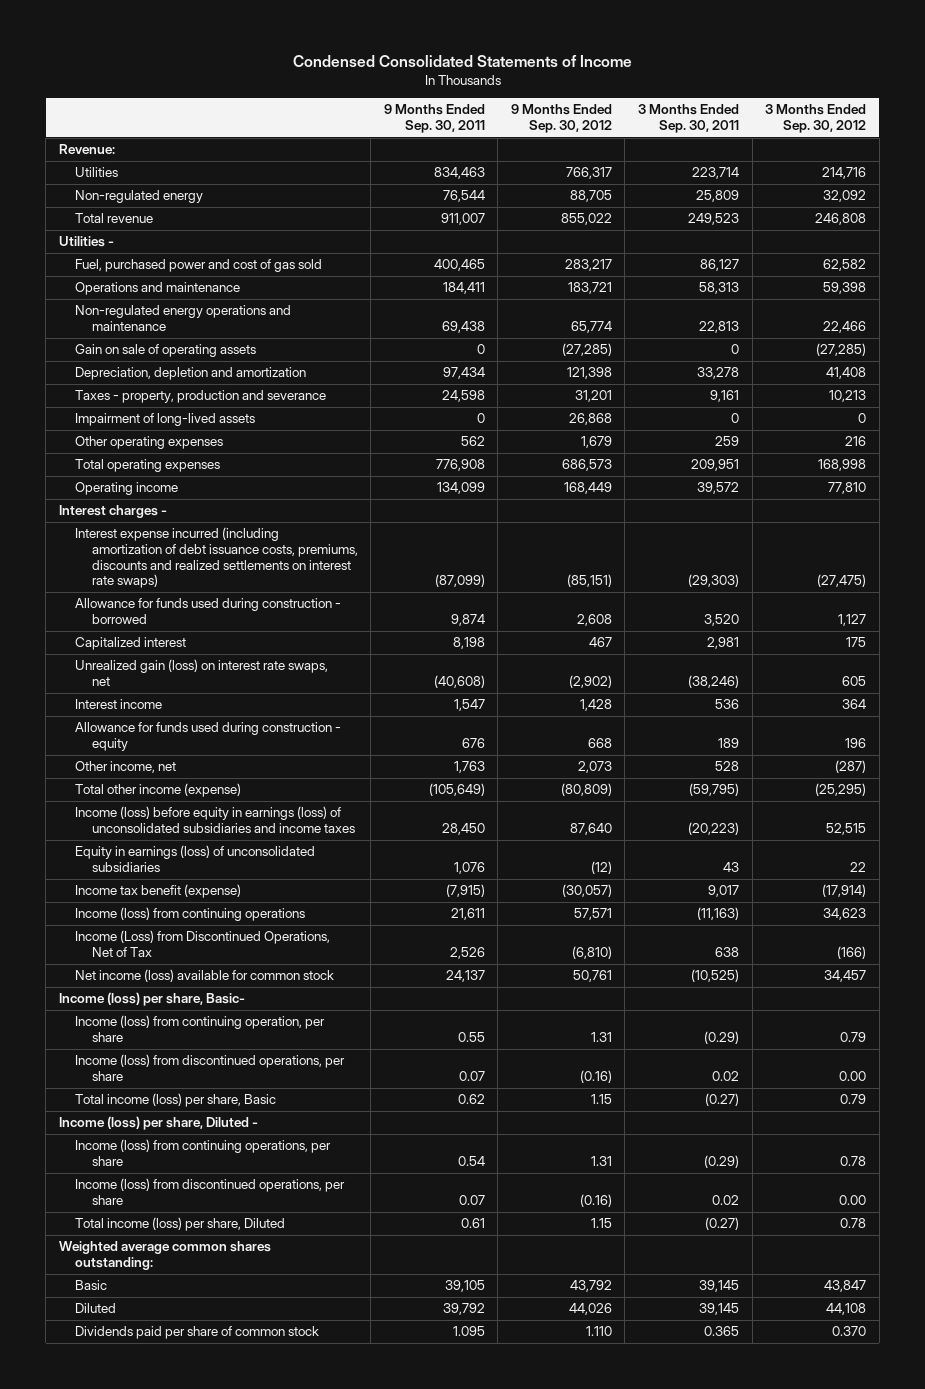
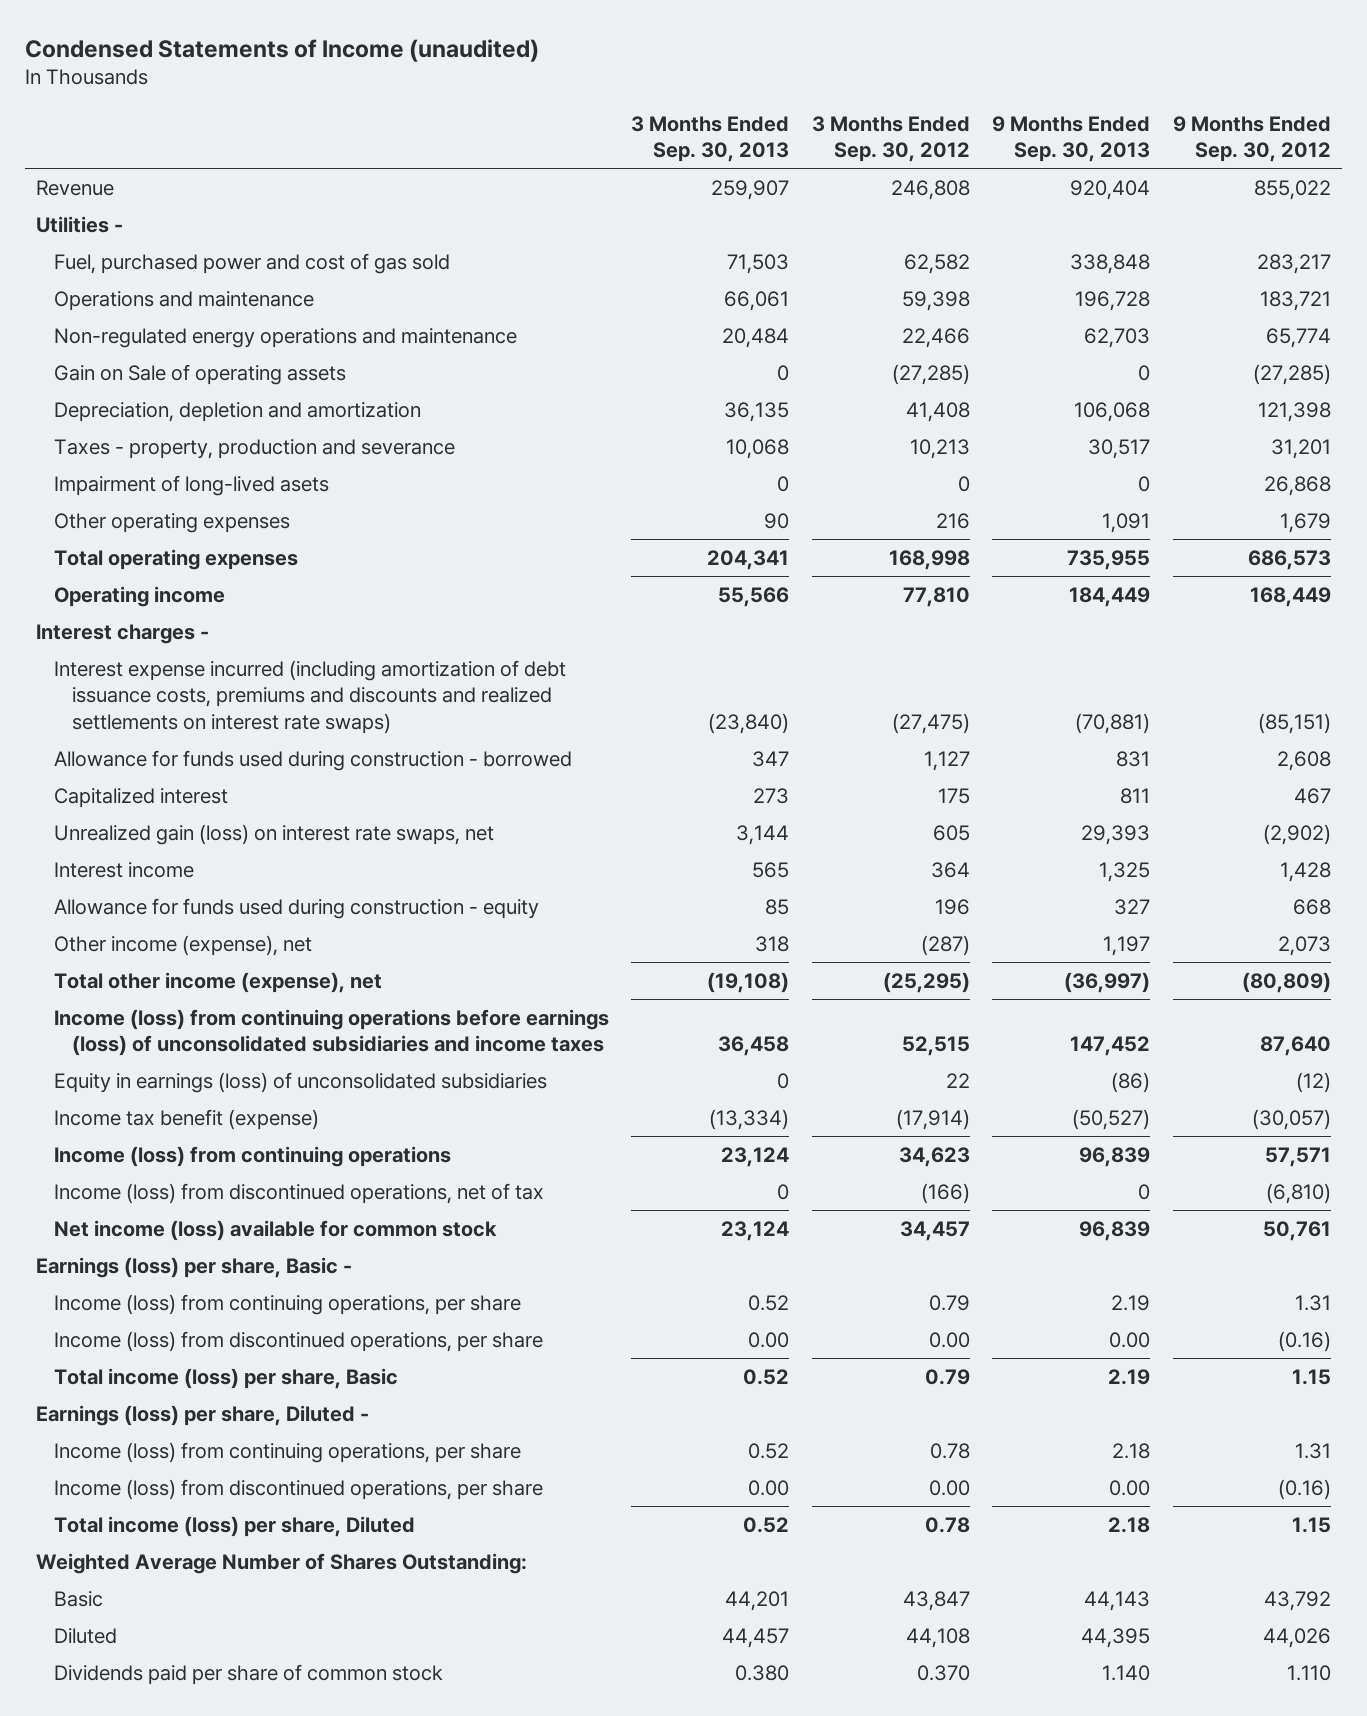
- Condensed Consolidated Statements of Income
+ Condensed Statements of Income (unaudited)
- | 9 Months Ended Sep. 30, 2011 | 9 Months Ended Sep. 30, 2012 | 3 Months Ended Sep. 30, 2011 | 3 Months Ended Sep. 30, 2012
+ | 3 Months Ended Sep. 30, 2013 | 3 Months Ended Sep. 30, 2012 | 9 Months Ended Sep. 30, 2013 | 9 Months Ended Sep. 30, 2012
- Revenue:
- Utilities | 834,463 | 766,317 | 223,714 | 214,716
- Non-regulated energy | 76,544 | 88,705 | 25,809 | 32,092
- Total revenue | 911,007 | 855,022 | 249,523 | 246,808
+ Revenue | 259,907 | 246,808 | 920,404 | 855,022
- Gain on sale of operating assets | 0 | (27,285) | 0 | (27,285)
+ Gain on Sale of operating assets | 0 | (27,285) | 0 | (27,285)
- Impairment of long-lived assets | 0 | 26,868 | 0 | 0
+ Impairment of long-lived asets | 0 | 0 | 0 | 26,868
- Interest expense incurred (including amortization of debt issuance costs, premiums, discounts and realized settlements on interest rate swaps) | (87,099) | (85,151) | (29,303) | (27,475)
+ Interest expense incurred (including amortization of debt issuance costs, premiums and discounts and realized settlements on interest rate swaps) | (23,840) | (27,475) | (70,881) | (85,151)
- Other income, net | 1,763 | 2,073 | 528 | (287)
- Total other income (expense) | (105,649) | (80,809) | (59,795) | (25,295)
- Income (loss) before equity in earnings (loss) of unconsolidated subsidiaries and income taxes | 28,450 | 87,640 | (20,223) | 52,515
+ Other income (expense), net | 318 | (287) | 1,197 | 2,073
+ Total other income (expense), net | (19,108) | (25,295) | (36,997) | (80,809)
+ Income (loss) from continuing operations before earnings (loss) of unconsolidated subsidiaries and income taxes | 36,458 | 52,515 | 147,452 | 87,640
- Income (Loss) from Discontinued Operations, Net of Tax | 2,526 | (6,810) | 638 | (166)
+ Income (loss) from discontinued operations, net of tax | 0 | (166) | 0 | (6,810)
- Income (loss) per share, Basic-
- Income (loss) from continuing operation, per share | 0.55 | 1.31 | (0.29) | 0.79
+ Earnings (loss) per share, Basic -
+ Income (loss) from continuing operations, per share | 0.52 | 0.79 | 2.19 | 1.31
- Income (loss) per share, Diluted -
+ Earnings (loss) per share, Diluted -
- Weighted average common shares outstanding:
+ Weighted Average Number of Shares Outstanding:

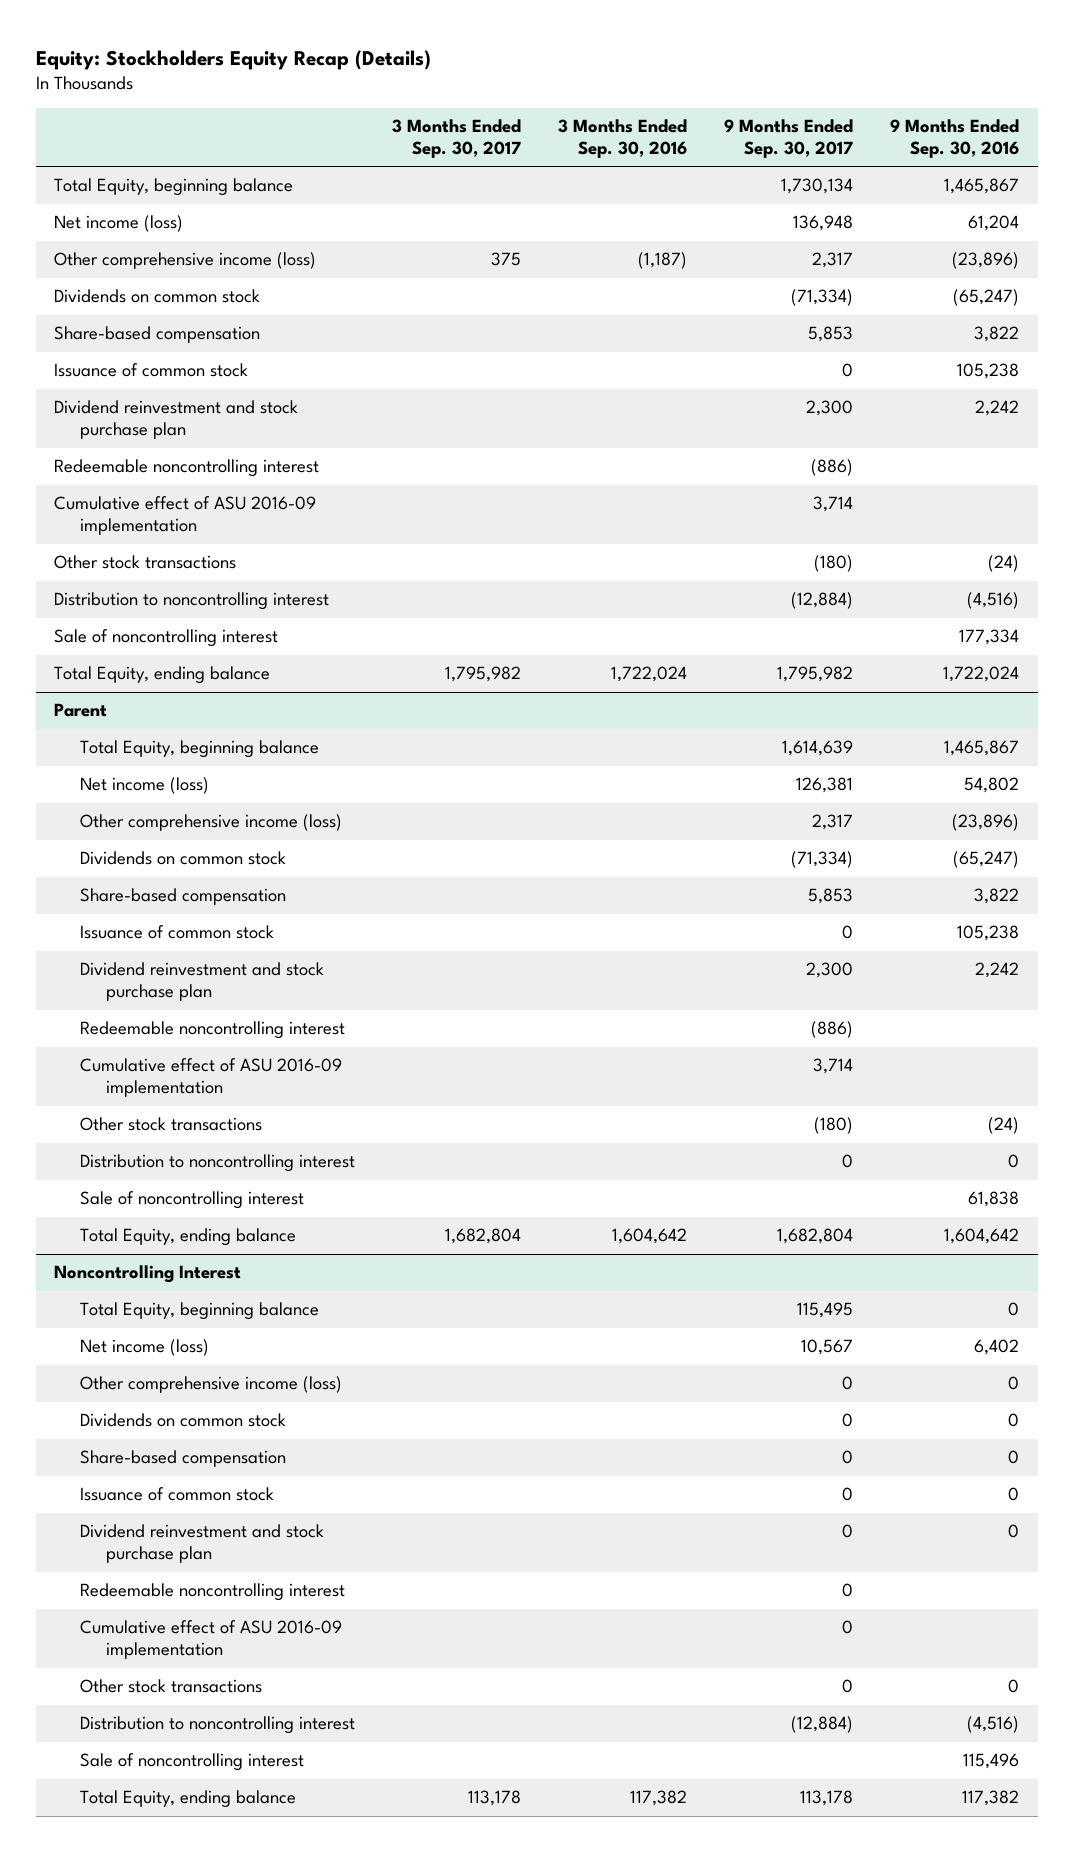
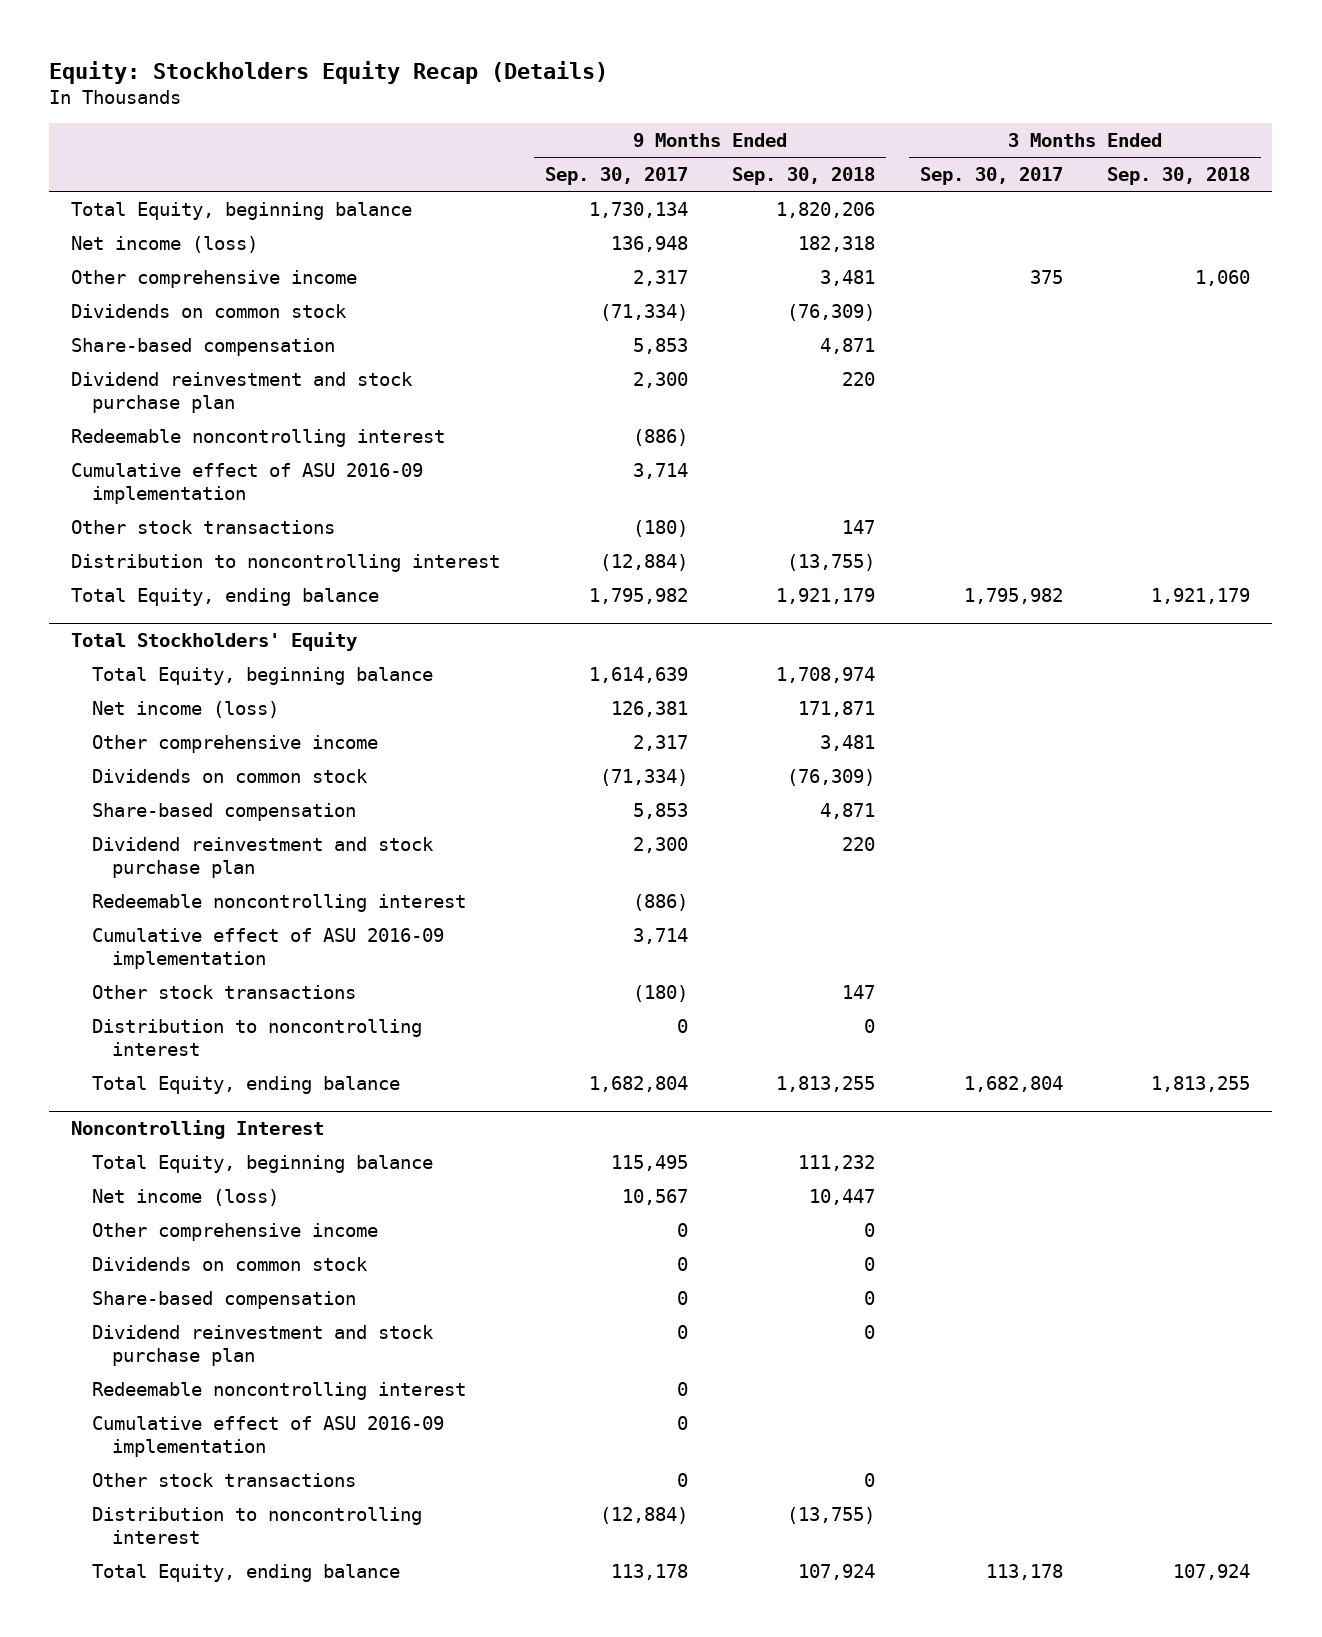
- | 3 Months Ended Sep. 30, 2017 | 3 Months Ended Sep. 30, 2016 | 9 Months Ended Sep. 30, 2017 | 9 Months Ended Sep. 30, 2016
+ | 9 Months Ended Sep. 30, 2017 | 9 Months Ended Sep. 30, 2018 | 3 Months Ended Sep. 30, 2017 | 3 Months Ended Sep. 30, 2018
- Other comprehensive income (loss) | 375 | (1,187) | 2,317 | (23,896)
+ Other comprehensive income | 2,317 | 3,481 | 375 | 1,060
- Issuance of common stock | | | 0 | 105,238
- Sale of noncontrolling interest | | | | 177,334
- Parent
+ Total Stockholders' Equity
- Other comprehensive income (loss) | | | 2,317 | (23,896)
+ Other comprehensive income | 2,317 | 3,481 | |
- Issuance of common stock | | | 0 | 105,238
- Sale of noncontrolling interest | | | | 61,838
@ Noncontrolling Interest
- Other comprehensive income (loss) | | | 0 | 0
+ Other comprehensive income | 0 | 0 | |
- Issuance of common stock | | | 0 | 0
- Sale of noncontrolling interest | | | | 115,496

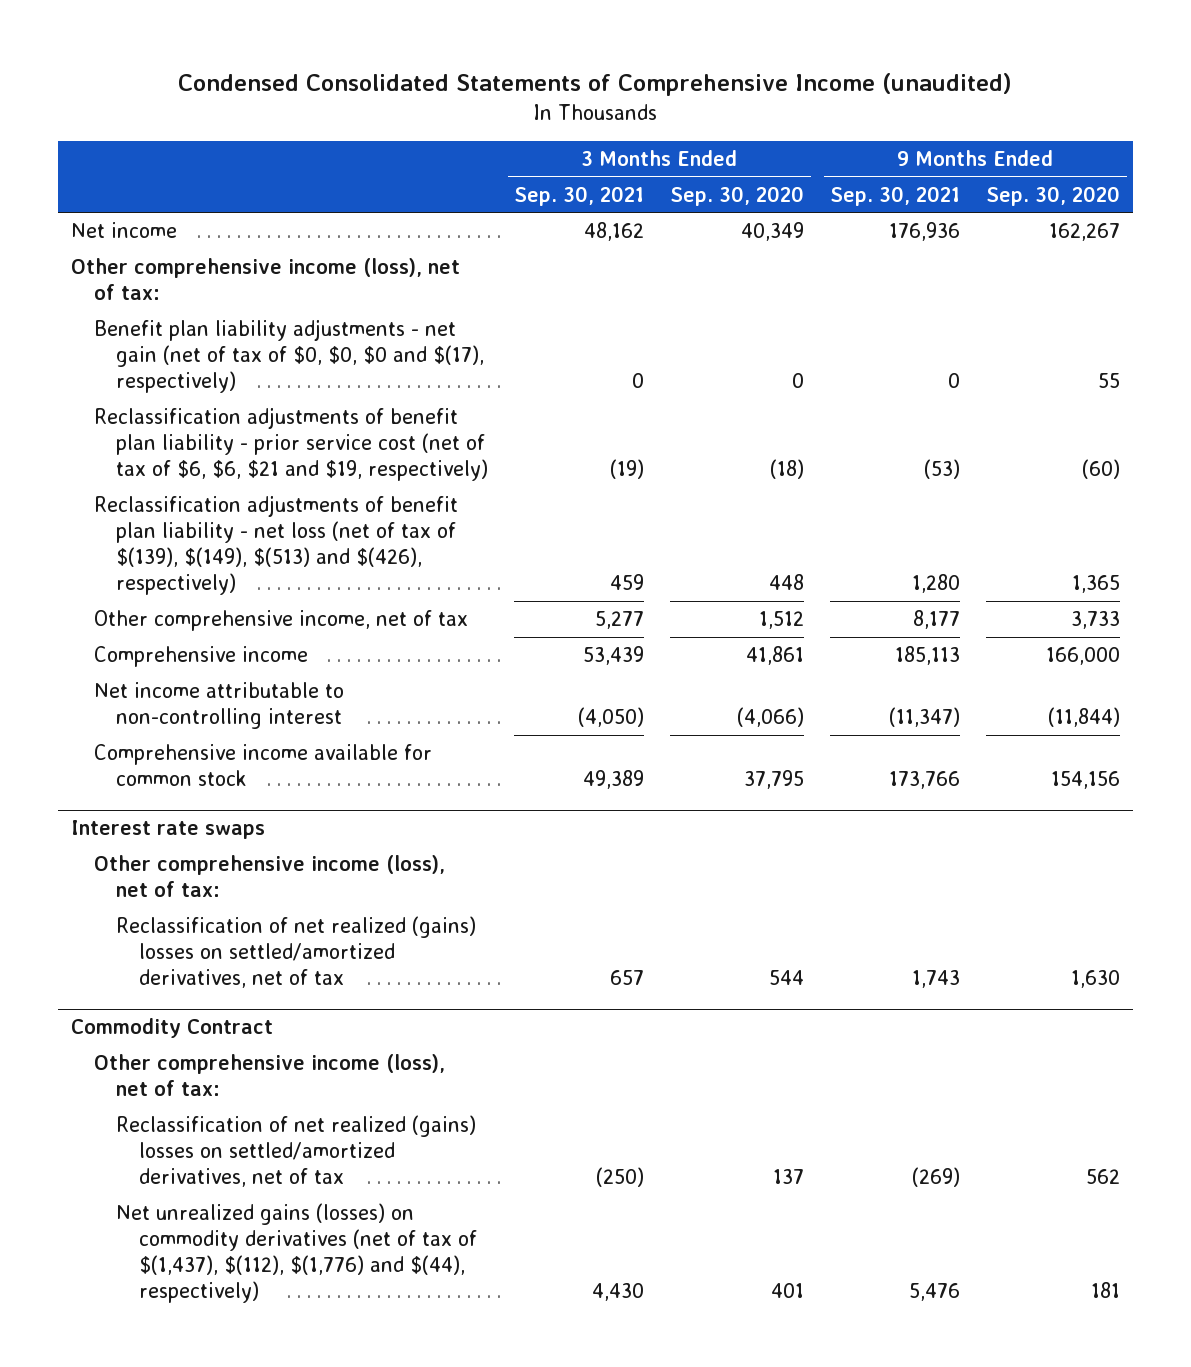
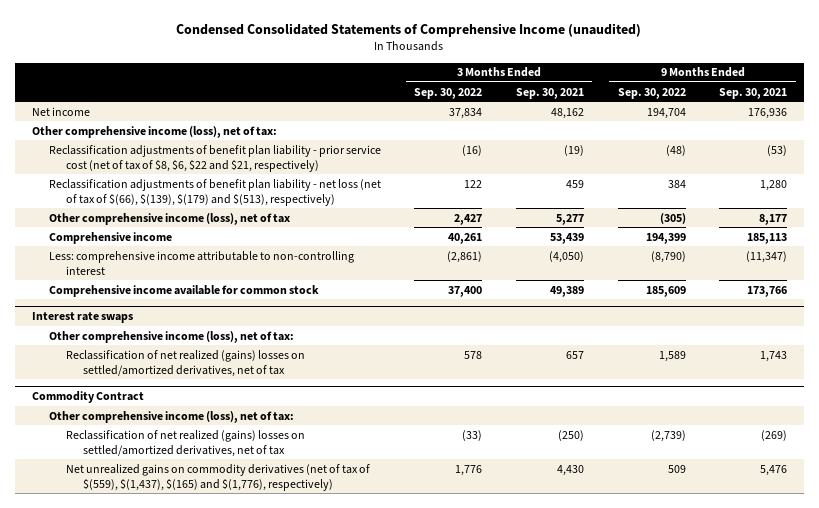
- | 3 Months Ended Sep. 30, 2021 | 3 Months Ended Sep. 30, 2020 | 9 Months Ended Sep. 30, 2021 | 9 Months Ended Sep. 30, 2020
+ | 3 Months Ended Sep. 30, 2022 | 3 Months Ended Sep. 30, 2021 | 9 Months Ended Sep. 30, 2022 | 9 Months Ended Sep. 30, 2021
- Benefit plan liability adjustments - net gain (net of tax of $0, $0, $0 and $(17), respectively) | 0 | 0 | 0 | 55
- Reclassification adjustments of benefit plan liability - prior service cost (net of tax of $6, $6, $21 and $19, respectively) | (19) | (18) | (53) | (60)
- Reclassification adjustments of benefit plan liability - net loss (net of tax of $(139), $(149), $(513) and $(426), respectively) | 459 | 448 | 1,280 | 1,365
- Other comprehensive income, net of tax | 5,277 | 1,512 | 8,177 | 3,733
+ Reclassification adjustments of benefit plan liability - prior service cost (net of tax of $8, $6, $22 and $21, respectively) | (16) | (19) | (48) | (53)
+ Reclassification adjustments of benefit plan liability - net loss (net of tax of $(66), $(139), $(179) and $(513), respectively) | 122 | 459 | 384 | 1,280
+ Other comprehensive income (loss), net of tax | 2,427 | 5,277 | (305) | 8,177
- Net income attributable to non-controlling interest | (4,050) | (4,066) | (11,347) | (11,844)
+ Less: comprehensive income attributable to non-controlling interest | (2,861) | (4,050) | (8,790) | (11,347)
@ Commodity Contract
- Net unrealized gains (losses) on commodity derivatives (net of tax of $(1,437), $(112), $(1,776) and $(44), respectively) | 4,430 | 401 | 5,476 | 181
+ Net unrealized gains on commodity derivatives (net of tax of $(559), $(1,437), $(165) and $(1,776), respectively) | 1,776 | 4,430 | 509 | 5,476

